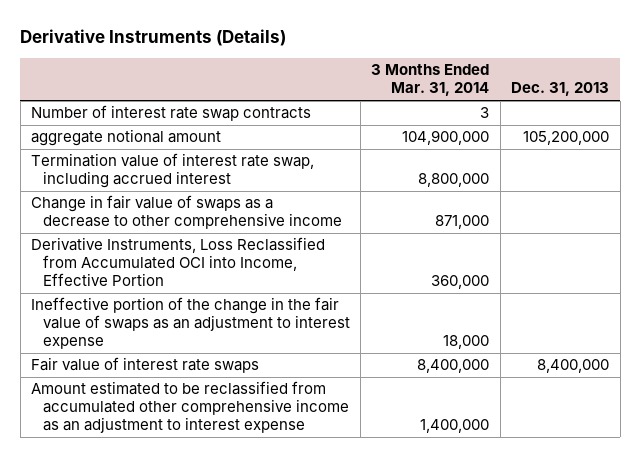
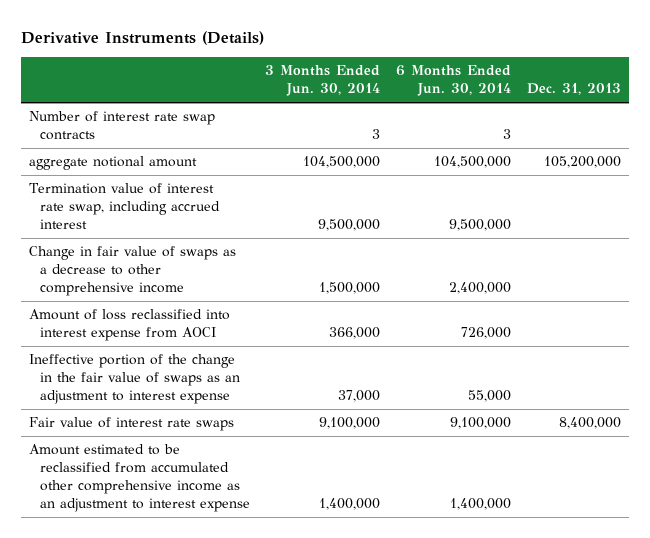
- | 3 Months Ended Mar. 31, 2014 | Dec. 31, 2013
+ | 3 Months Ended Jun. 30, 2014 | 6 Months Ended Jun. 30, 2014 | Dec. 31, 2013
- Derivative Instruments, Loss Reclassified from Accumulated OCI into Income, Effective Portion | 360,000 |
+ Amount of loss reclassified into interest expense from AOCI | 366,000 | 726,000 |

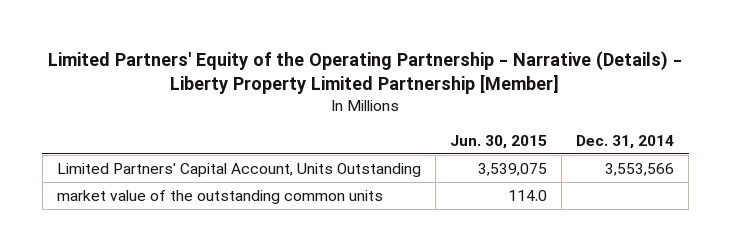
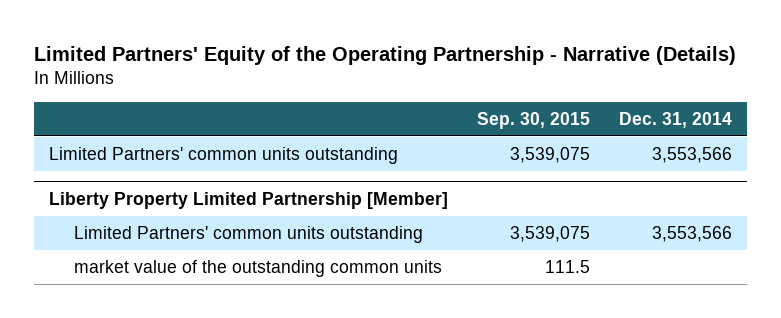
- Limited Partners' Equity of the Operating Partnership - Narrative (Details) - Liberty Property Limited Partnership [Member]
+ Limited Partners' Equity of the Operating Partnership - Narrative (Details)
- | Jun. 30, 2015 | Dec. 31, 2014
+ | Sep. 30, 2015 | Dec. 31, 2014
- Limited Partners' Capital Account, Units Outstanding | 3,539,075 | 3,553,566
- market value of the outstanding common units | 114.0 |
+ Limited Partners' common units outstanding | 3,539,075 | 3,553,566
+ Liberty Property Limited Partnership [Member]
+ Limited Partners' common units outstanding | 3,539,075 | 3,553,566
+ market value of the outstanding common units | 111.5 |

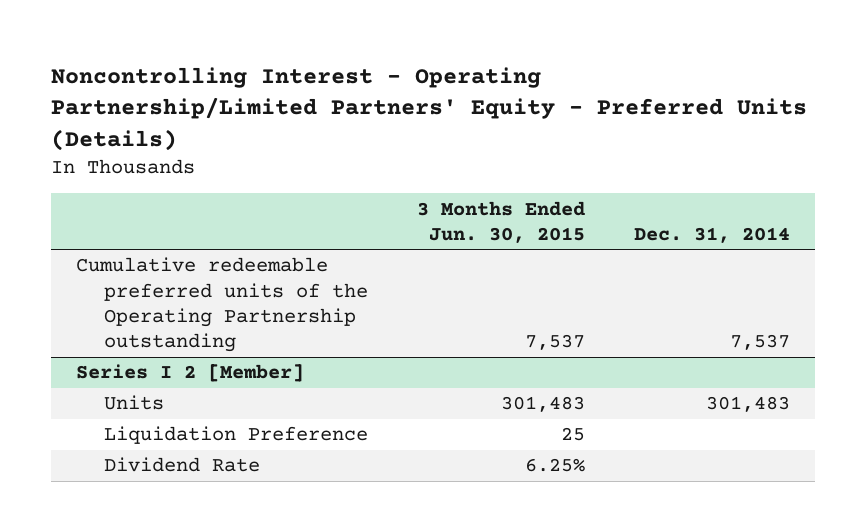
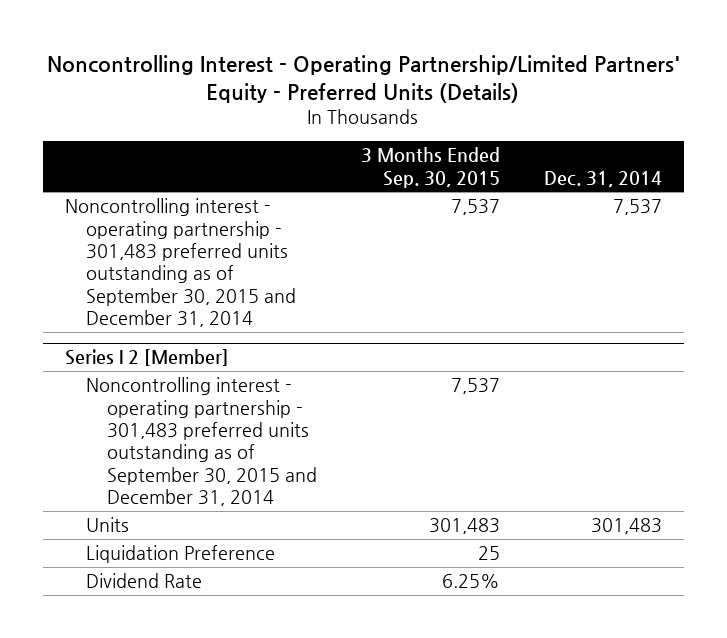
- | 3 Months Ended Jun. 30, 2015 | Dec. 31, 2014
+ | 3 Months Ended Sep. 30, 2015 | Dec. 31, 2014
- Cumulative redeemable preferred units of the Operating Partnership outstanding | 7,537 | 7,537
+ Noncontrolling interest - operating partnership - 301,483 preferred units outstanding as of September 30, 2015 and December 31, 2014 | 7,537 | 7,537
@ Series I 2 [Member]
+ Noncontrolling interest - operating partnership - 301,483 preferred units outstanding as of September 30, 2015 and December 31, 2014 | 7,537 |

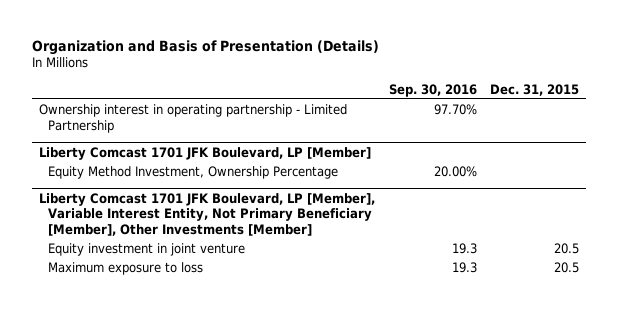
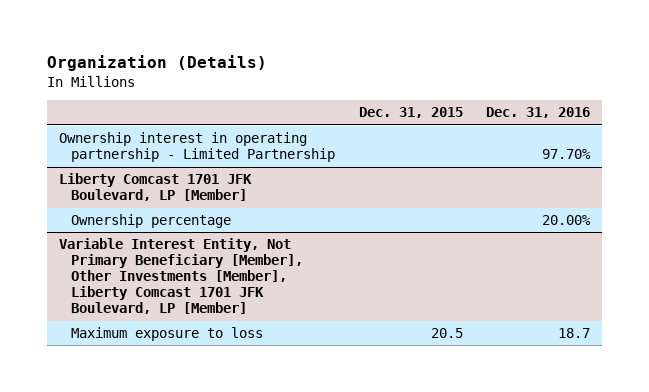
- Organization and Basis of Presentation (Details)
+ Organization (Details)
- | Sep. 30, 2016 | Dec. 31, 2015
+ | Dec. 31, 2015 | Dec. 31, 2016
@ Liberty Comcast 1701 JFK Boulevard, LP [Member]
- Equity Method Investment, Ownership Percentage | 20.00% |
- Liberty Comcast 1701 JFK Boulevard, LP [Member], Variable Interest Entity, Not Primary Beneficiary [Member], Other Investments [Member]
- Equity investment in joint venture | 19.3 | 20.5
@ Liberty Comcast 1701 JFK Boulevard, LP [Member]
+ Ownership percentage | | 20.00%
+ Variable Interest Entity, Not Primary Beneficiary [Member], Other Investments [Member], Liberty Comcast 1701 JFK Boulevard, LP [Member]

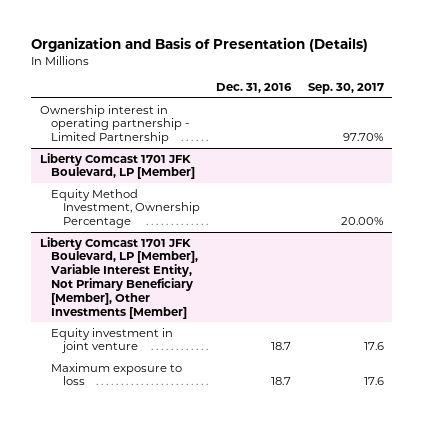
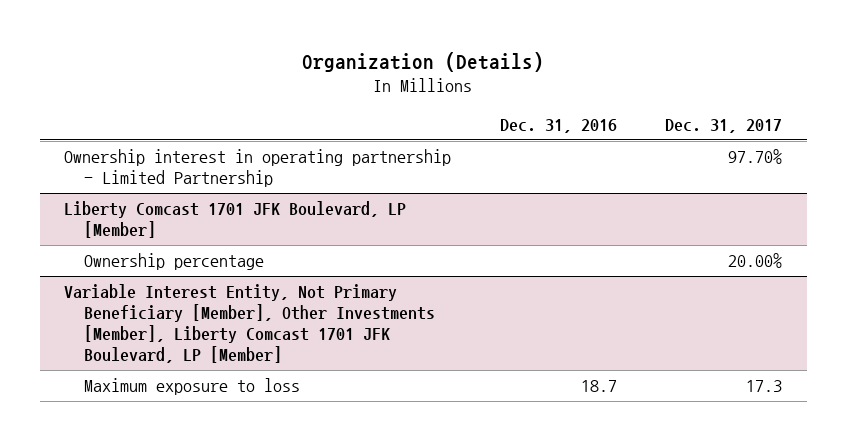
- Organization and Basis of Presentation (Details)
+ Organization (Details)
- | Dec. 31, 2016 | Sep. 30, 2017
+ | Dec. 31, 2016 | Dec. 31, 2017
@ Liberty Comcast 1701 JFK Boulevard, LP [Member]
- Equity Method Investment, Ownership Percentage | | 20.00%
- Liberty Comcast 1701 JFK Boulevard, LP [Member], Variable Interest Entity, Not Primary Beneficiary [Member], Other Investments [Member]
- Equity investment in joint venture | 18.7 | 17.6
@ Liberty Comcast 1701 JFK Boulevard, LP [Member]
+ Ownership percentage | | 20.00%
+ Variable Interest Entity, Not Primary Beneficiary [Member], Other Investments [Member], Liberty Comcast 1701 JFK Boulevard, LP [Member]

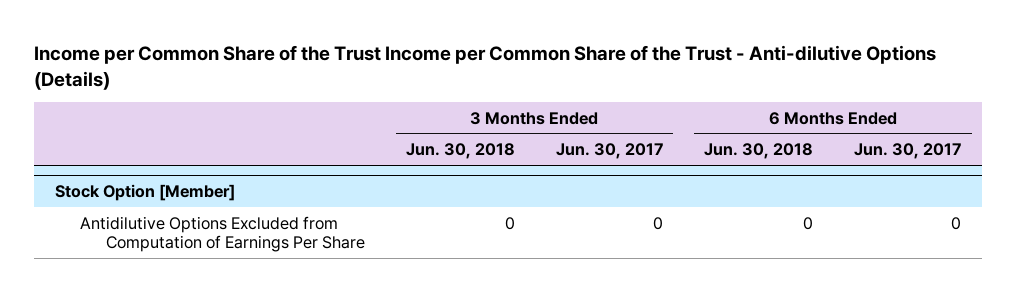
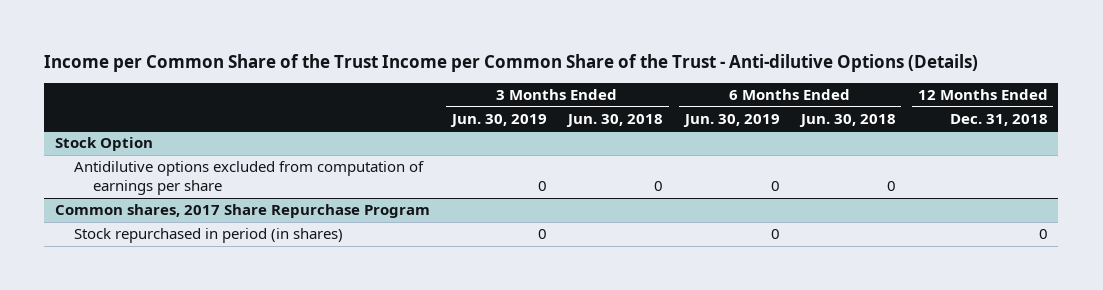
- | 3 Months Ended Jun. 30, 2018 | 3 Months Ended Jun. 30, 2017 | 6 Months Ended Jun. 30, 2018 | 6 Months Ended Jun. 30, 2017
+ | 3 Months Ended Jun. 30, 2019 | 3 Months Ended Jun. 30, 2018 | 6 Months Ended Jun. 30, 2019 | 6 Months Ended Jun. 30, 2018 | 12 Months Ended Dec. 31, 2018
- Stock Option [Member]
- Antidilutive Options Excluded from Computation of Earnings Per Share | 0 | 0 | 0 | 0
+ Stock Option
+ Antidilutive options excluded from computation of earnings per share | 0 | 0 | 0 | 0 |
+ Common shares, 2017 Share Repurchase Program
+ Stock repurchased in period (in shares) | 0 | | 0 | | 0

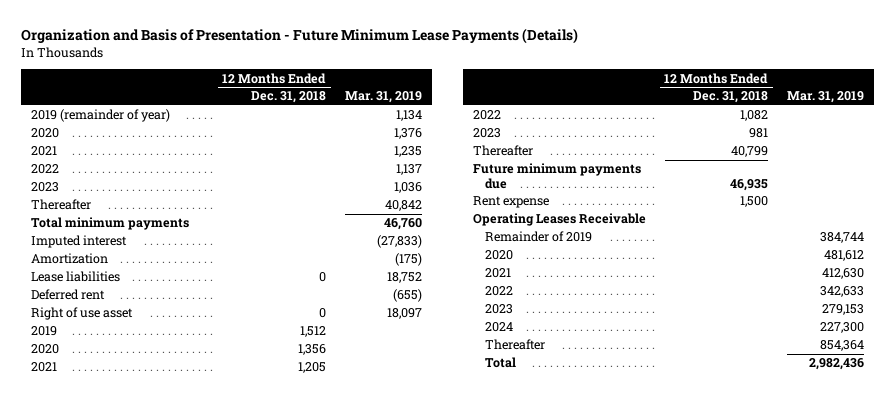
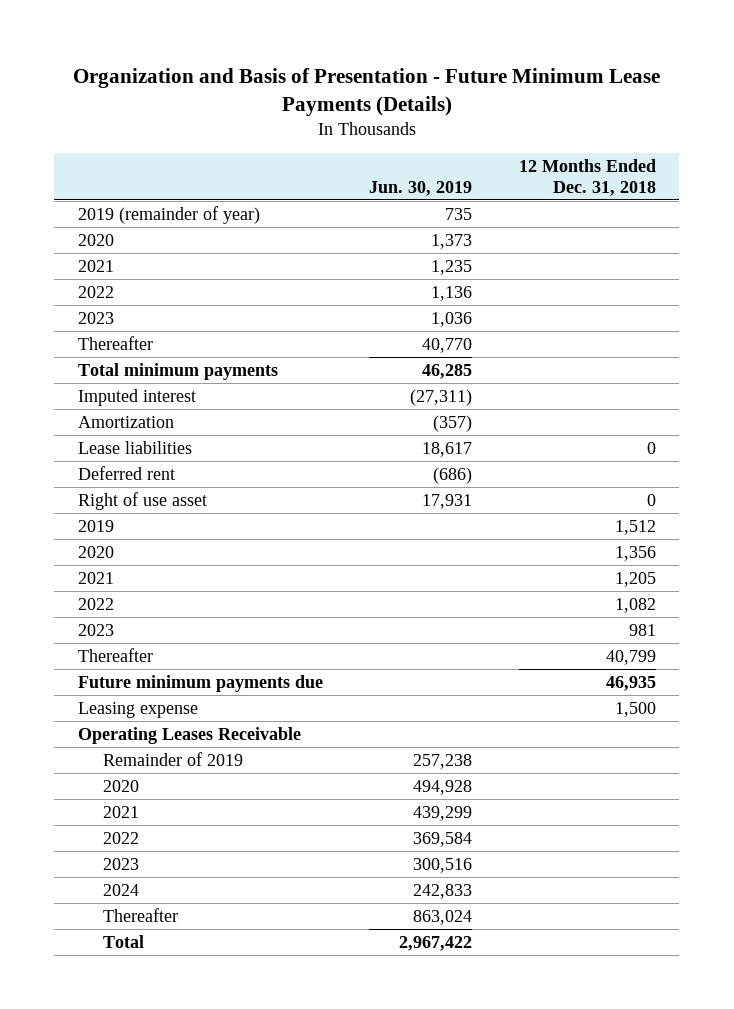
- | 12 Months Ended Dec. 31, 2018 | Mar. 31, 2019
+ | Jun. 30, 2019 | 12 Months Ended Dec. 31, 2018
- Rent expense | 1,500 |
+ Leasing expense | | 1,500

